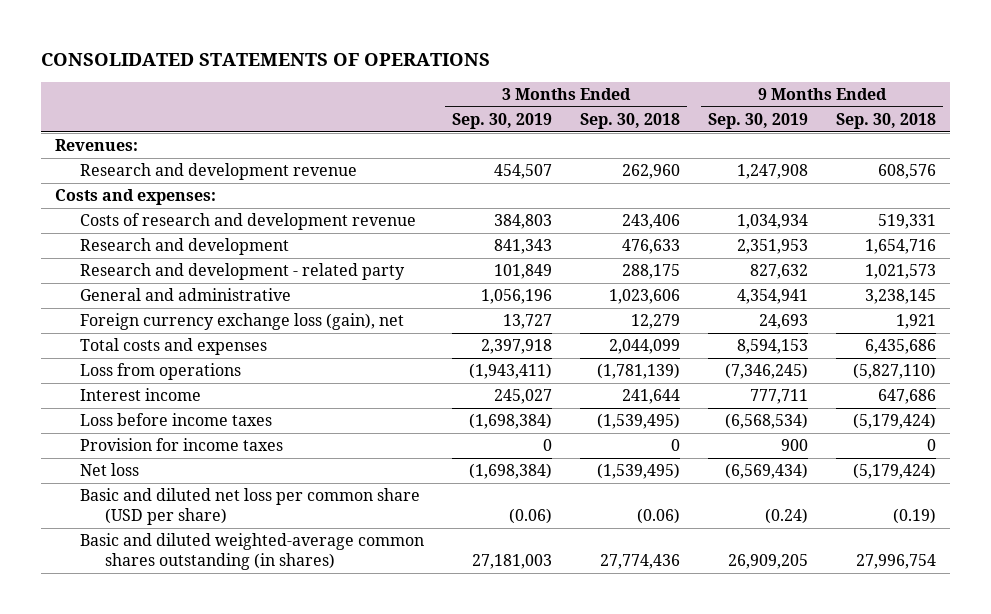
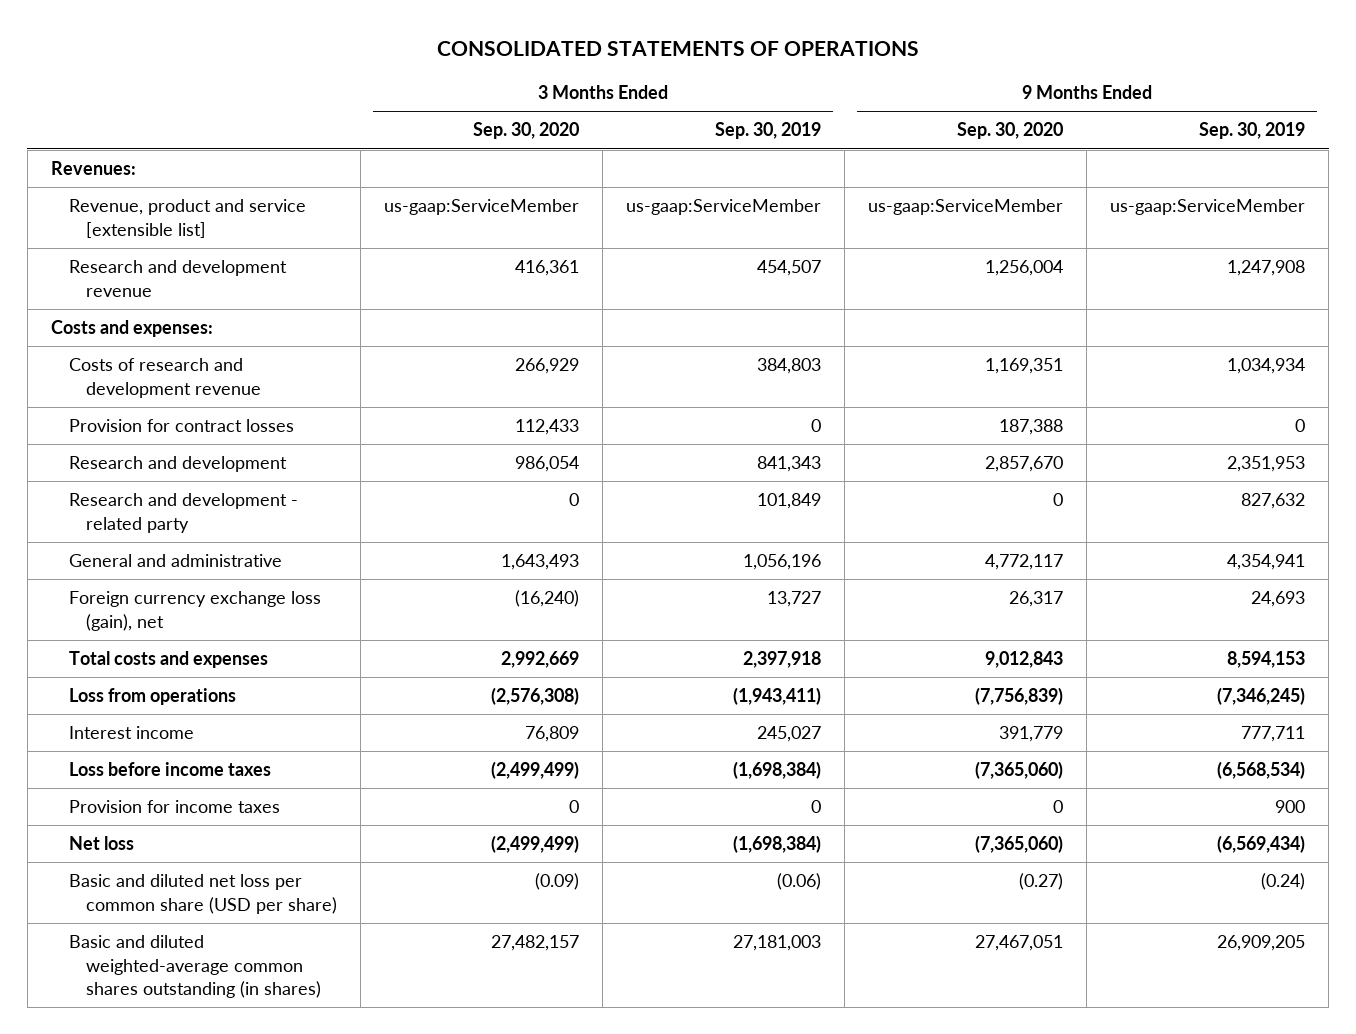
- | 3 Months Ended Sep. 30, 2019 | 3 Months Ended Sep. 30, 2018 | 9 Months Ended Sep. 30, 2019 | 9 Months Ended Sep. 30, 2018
+ | 3 Months Ended Sep. 30, 2020 | 3 Months Ended Sep. 30, 2019 | 9 Months Ended Sep. 30, 2020 | 9 Months Ended Sep. 30, 2019
+ Revenue, product and service [extensible list] | us-gaap:ServiceMember | us-gaap:ServiceMember | us-gaap:ServiceMember | us-gaap:ServiceMember
+ Provision for contract losses | 112,433 | 0 | 187,388 | 0

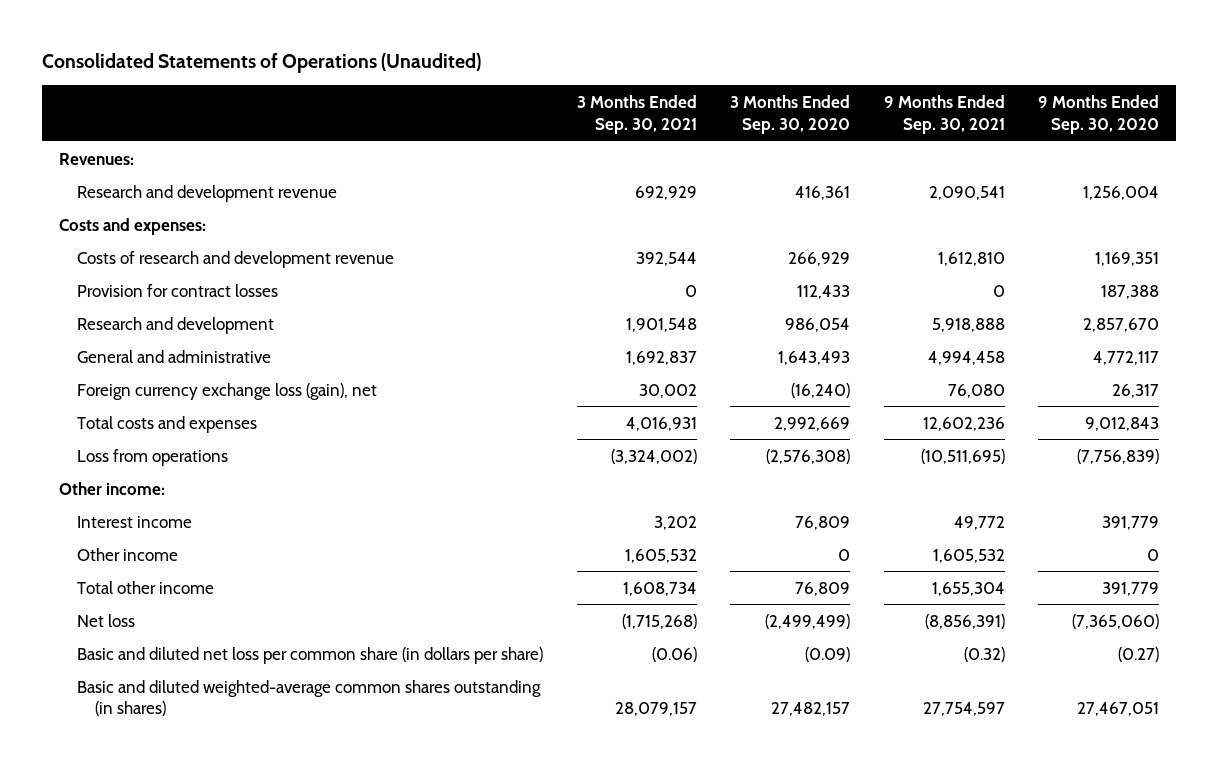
- CONSOLIDATED STATEMENTS OF OPERATIONS
+ Consolidated Statements of Operations (Unaudited)
- | 3 Months Ended Sep. 30, 2020 | 3 Months Ended Sep. 30, 2019 | 9 Months Ended Sep. 30, 2020 | 9 Months Ended Sep. 30, 2019
+ | 3 Months Ended Sep. 30, 2021 | 3 Months Ended Sep. 30, 2020 | 9 Months Ended Sep. 30, 2021 | 9 Months Ended Sep. 30, 2020
- Revenue, product and service [extensible list] | us-gaap:ServiceMember | us-gaap:ServiceMember | us-gaap:ServiceMember | us-gaap:ServiceMember
- Research and development - related party | 0 | 101,849 | 0 | 827,632
+ Other income:
- Loss before income taxes | (2,499,499) | (1,698,384) | (7,365,060) | (6,568,534)
- Provision for income taxes | 0 | 0 | 0 | 900
+ Other income | 1,605,532 | 0 | 1,605,532 | 0
+ Total other income | 1,608,734 | 76,809 | 1,655,304 | 391,779
- Basic and diluted net loss per common share (USD per share) | (0.09) | (0.06) | (0.27) | (0.24)
+ Basic and diluted net loss per common share (in dollars per share) | (0.06) | (0.09) | (0.32) | (0.27)

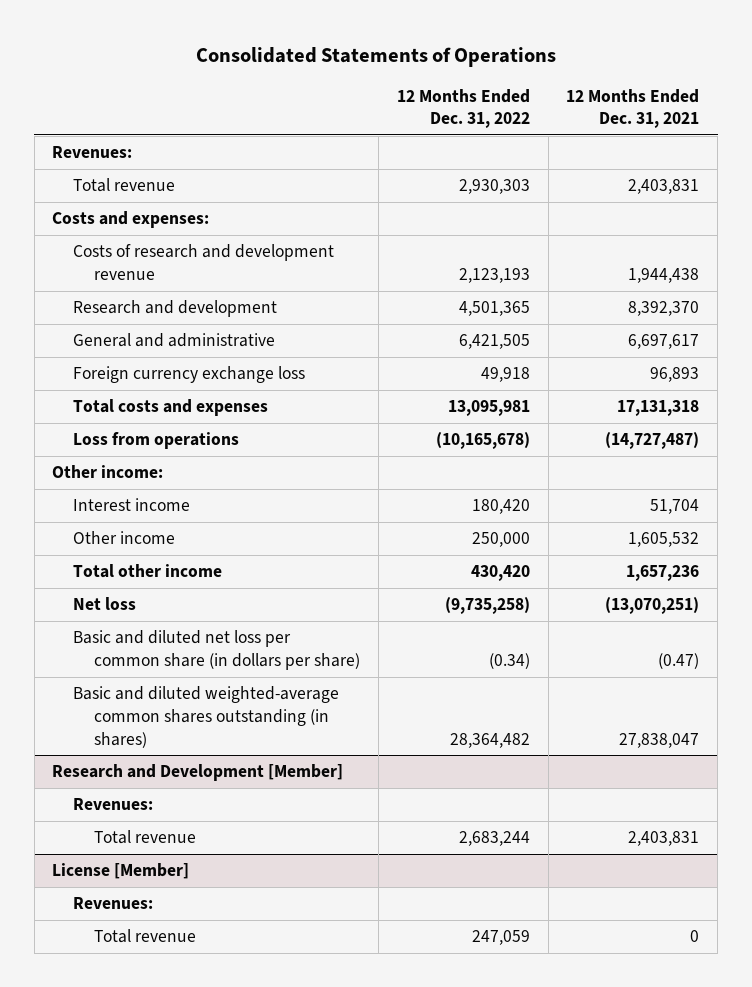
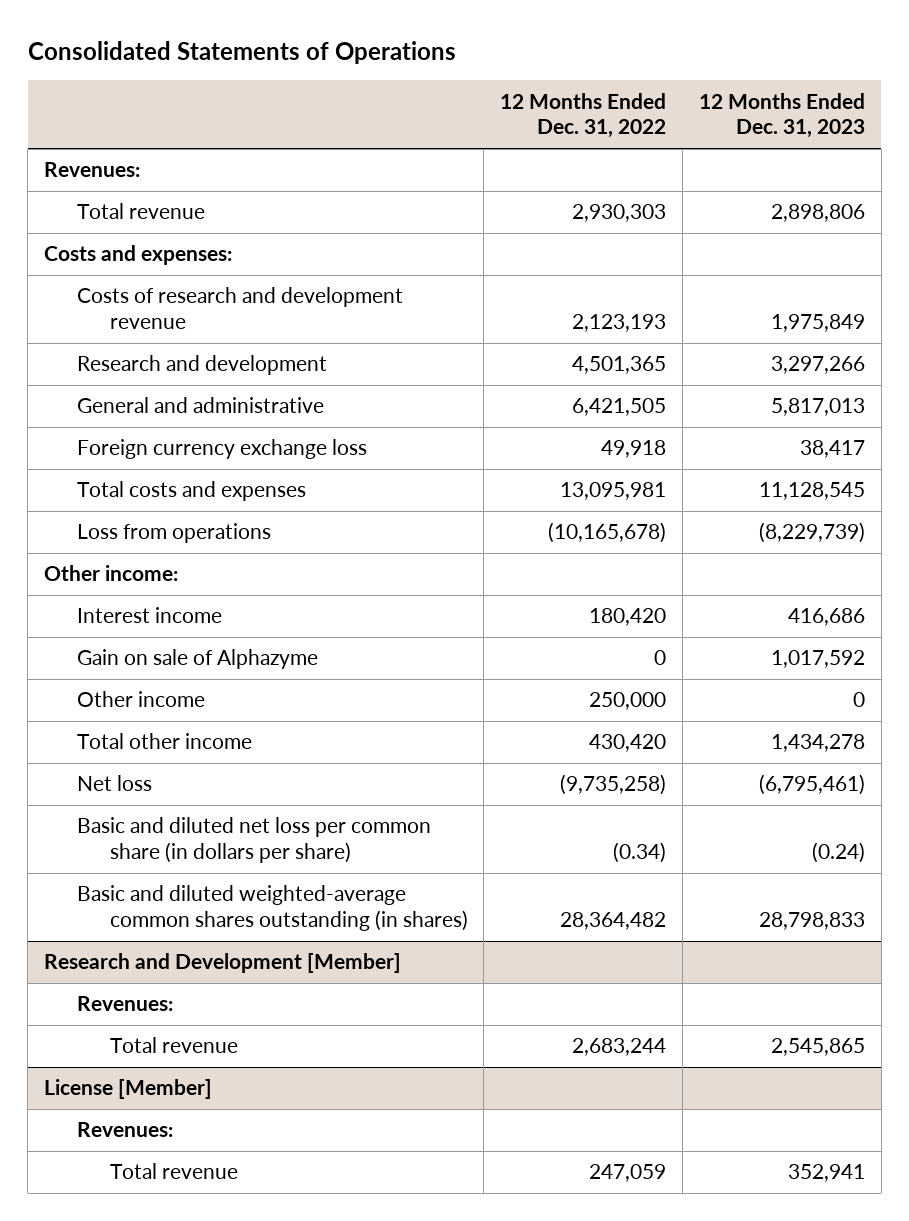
- | 12 Months Ended Dec. 31, 2022 | 12 Months Ended Dec. 31, 2021
+ | 12 Months Ended Dec. 31, 2022 | 12 Months Ended Dec. 31, 2023
+ Gain on sale of Alphazyme | 0 | 1,017,592

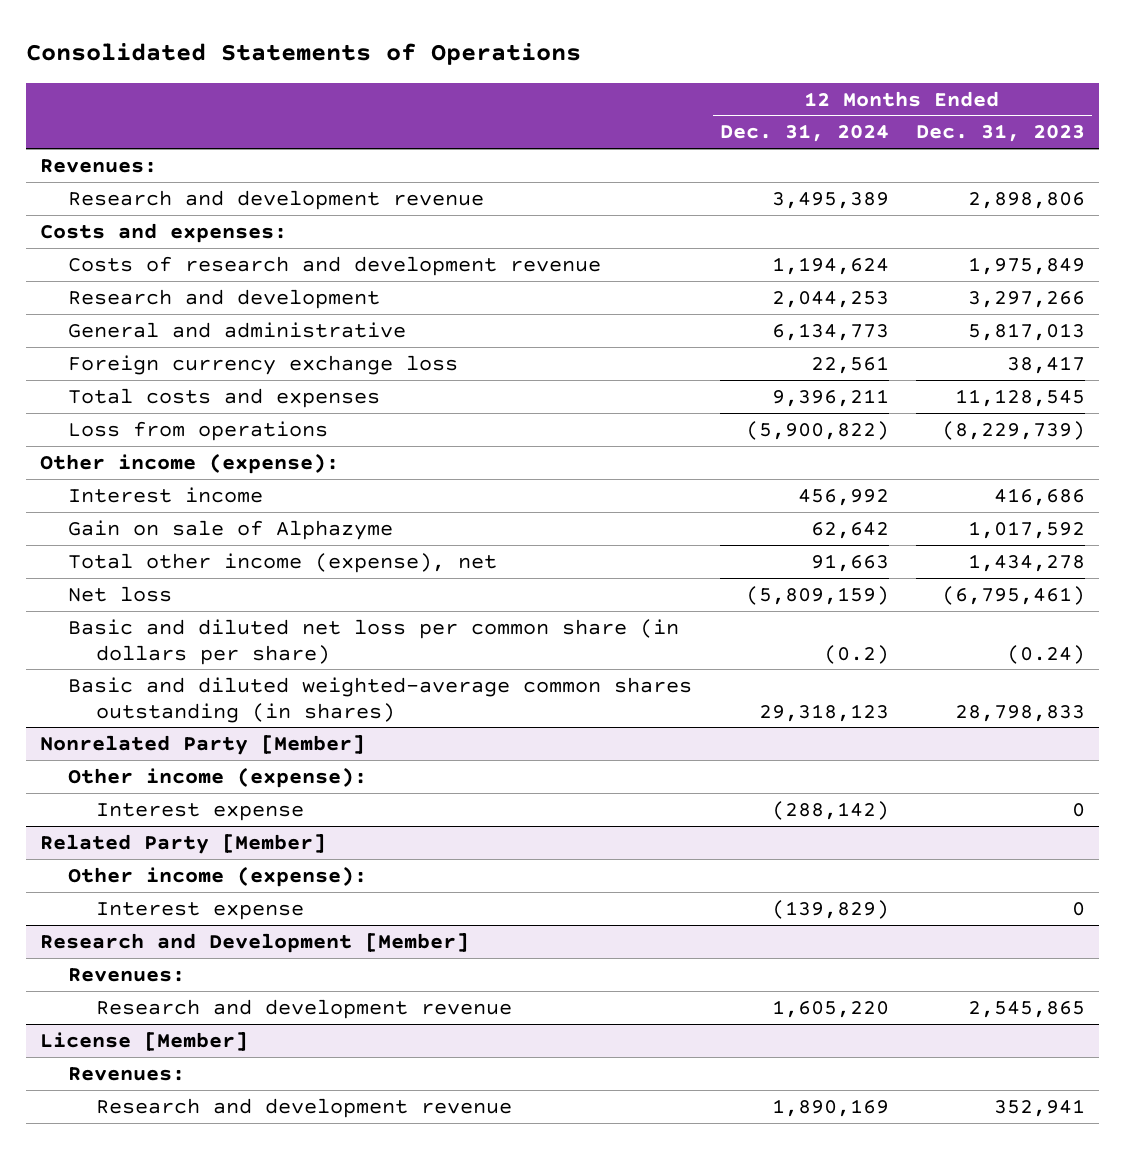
- | 12 Months Ended Dec. 31, 2022 | 12 Months Ended Dec. 31, 2023
+ | 12 Months Ended Dec. 31, 2024 | 12 Months Ended Dec. 31, 2023
- Total revenue | 2,930,303 | 2,898,806
+ Research and development revenue | 3,495,389 | 2,898,806
- Other income:
+ Other income (expense):
- Other income | 250,000 | 0
- Total other income | 430,420 | 1,434,278
+ Total other income (expense), net | 91,663 | 1,434,278
+ Nonrelated Party [Member]
+ Other income (expense):
+ Interest expense | (288,142) | 0
+ Related Party [Member]
+ Other income (expense):
+ Interest expense | (139,829) | 0
@ Research and Development [Member]
- Total revenue | 2,683,244 | 2,545,865
+ Research and development revenue | 1,605,220 | 2,545,865
@ License [Member]
- Total revenue | 247,059 | 352,941
+ Research and development revenue | 1,890,169 | 352,941

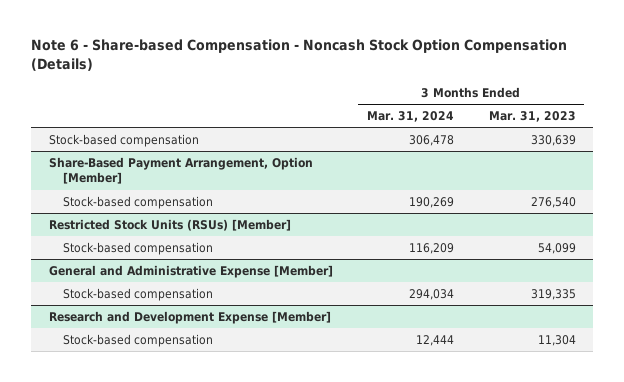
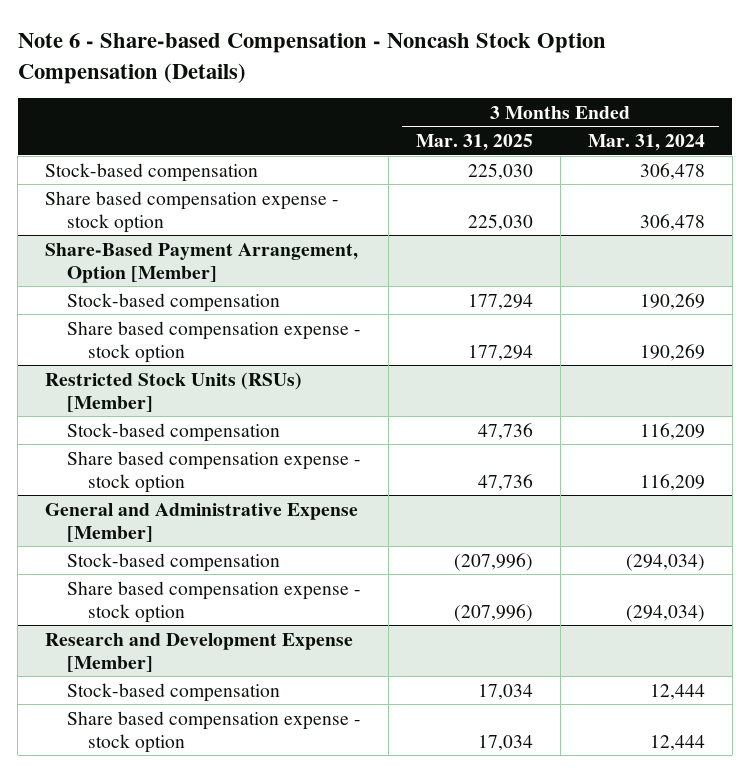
- | 3 Months Ended Mar. 31, 2024 | 3 Months Ended Mar. 31, 2023
+ | 3 Months Ended Mar. 31, 2025 | 3 Months Ended Mar. 31, 2024
+ Share based compensation expense - stock option | 225,030 | 306,478
@ Share-Based Payment Arrangement, Option [Member]
+ Share based compensation expense - stock option | 177,294 | 190,269
@ Restricted Stock Units (RSUs) [Member]
+ Share based compensation expense - stock option | 47,736 | 116,209
@ General and Administrative Expense [Member]
- Stock-based compensation | 294,034 | 319,335
+ Stock-based compensation | (207,996) | (294,034)
+ Share based compensation expense - stock option | (207,996) | (294,034)
@ Research and Development Expense [Member]
+ Share based compensation expense - stock option | 17,034 | 12,444

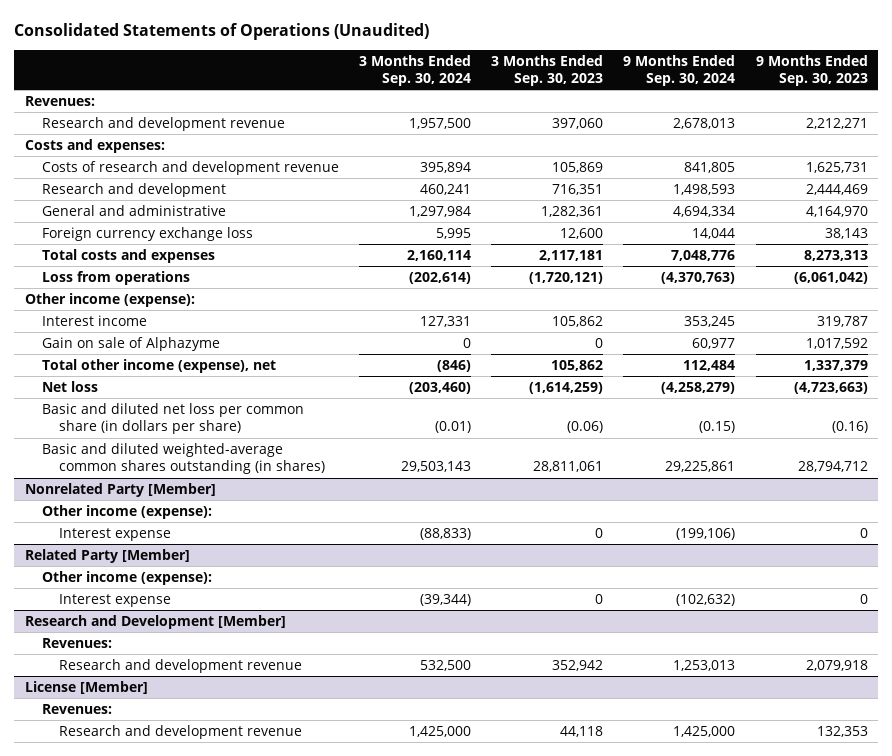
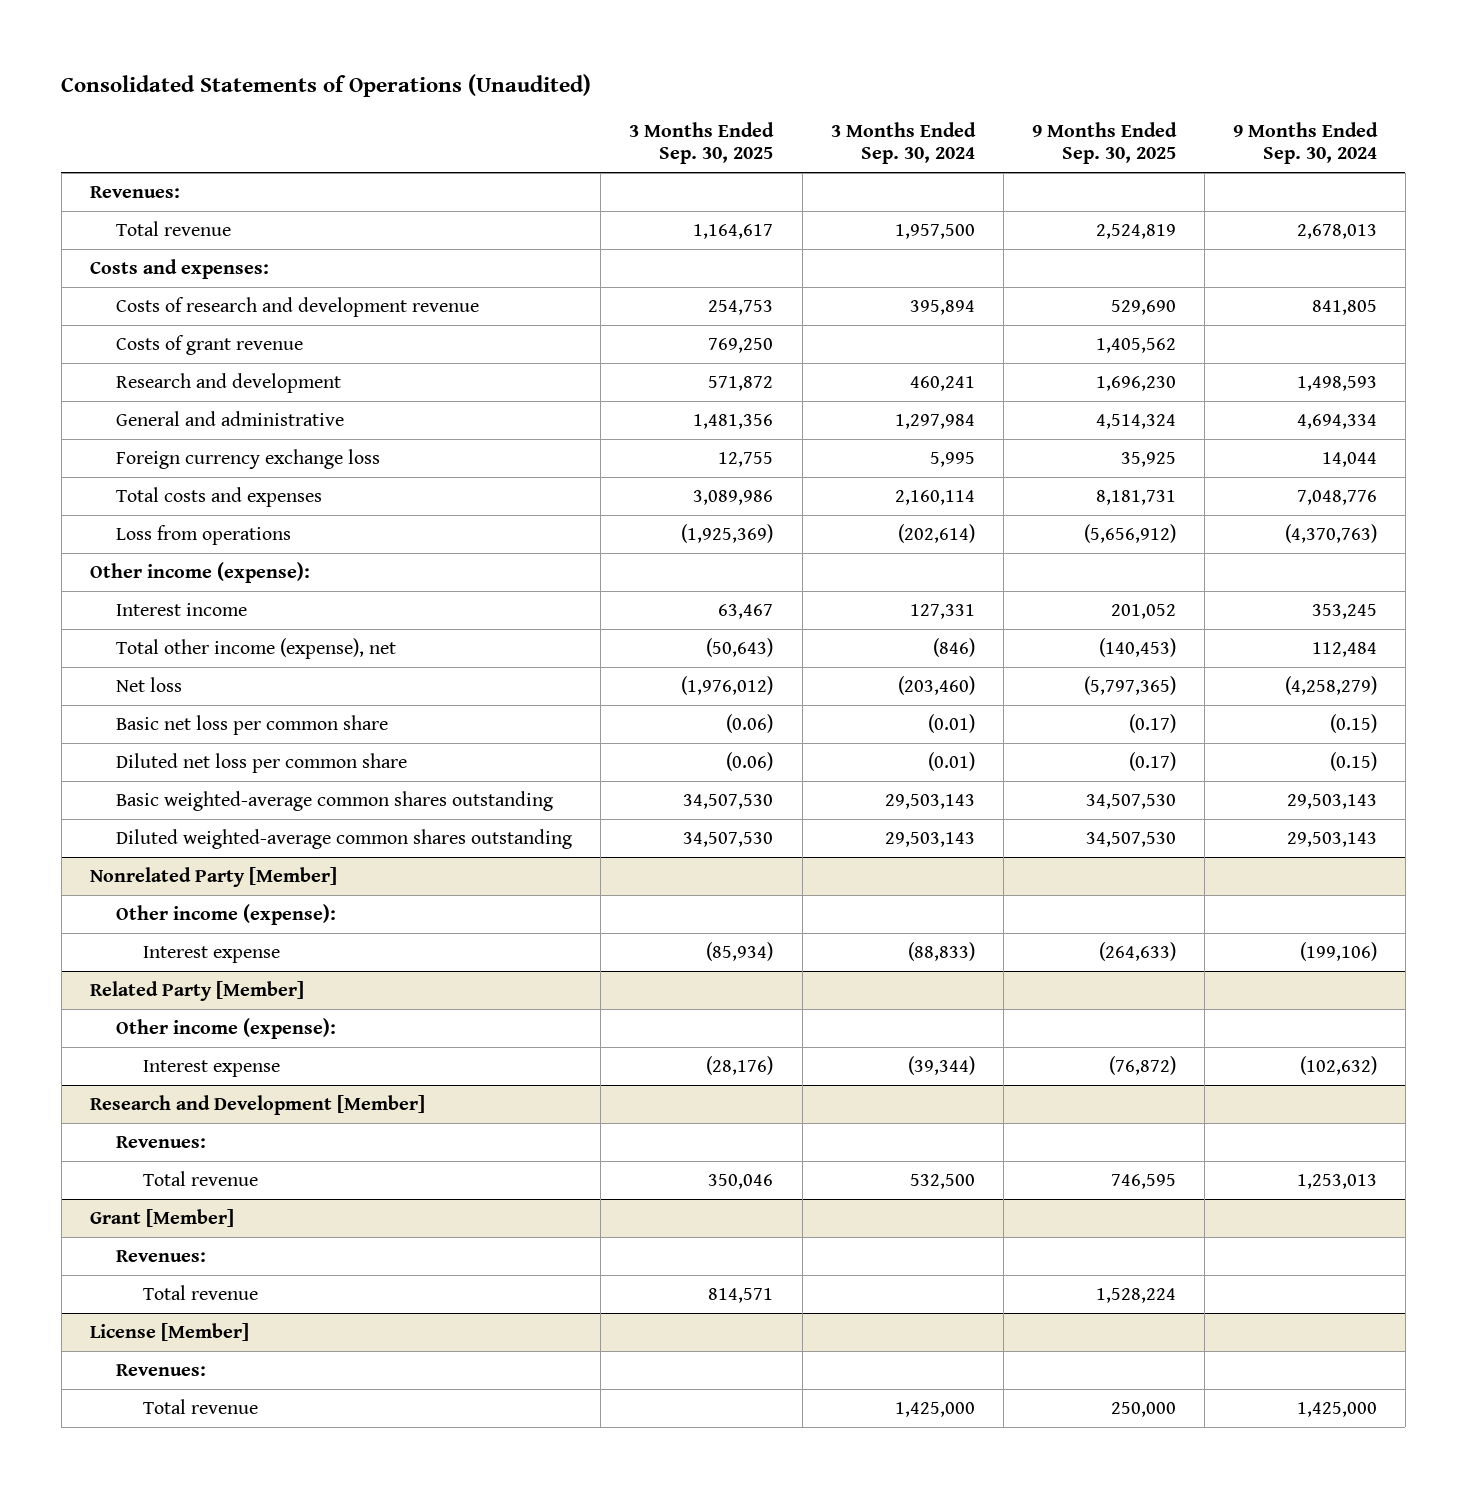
- | 3 Months Ended Sep. 30, 2024 | 3 Months Ended Sep. 30, 2023 | 9 Months Ended Sep. 30, 2024 | 9 Months Ended Sep. 30, 2023
+ | 3 Months Ended Sep. 30, 2025 | 3 Months Ended Sep. 30, 2024 | 9 Months Ended Sep. 30, 2025 | 9 Months Ended Sep. 30, 2024
- Research and development revenue | 1,957,500 | 397,060 | 2,678,013 | 2,212,271
+ Total revenue | 1,164,617 | 1,957,500 | 2,524,819 | 2,678,013
+ Costs of grant revenue | 769,250 | | 1,405,562 |
- Gain on sale of Alphazyme | 0 | 0 | 60,977 | 1,017,592
- Basic and diluted net loss per common share (in dollars per share) | (0.01) | (0.06) | (0.15) | (0.16)
- Basic and diluted weighted-average common shares outstanding (in shares) | 29,503,143 | 28,811,061 | 29,225,861 | 28,794,712
+ Basic net loss per common share | (0.06) | (0.01) | (0.17) | (0.15)
+ Diluted net loss per common share | (0.06) | (0.01) | (0.17) | (0.15)
+ Basic weighted-average common shares outstanding | 34,507,530 | 29,503,143 | 34,507,530 | 29,503,143
+ Diluted weighted-average common shares outstanding | 34,507,530 | 29,503,143 | 34,507,530 | 29,503,143
@ Research and Development [Member]
- Research and development revenue | 532,500 | 352,942 | 1,253,013 | 2,079,918
+ Total revenue | 350,046 | 532,500 | 746,595 | 1,253,013
+ Grant [Member]
+ Revenues:
+ Total revenue | 814,571 | | 1,528,224 |
@ License [Member]
- Research and development revenue | 1,425,000 | 44,118 | 1,425,000 | 132,353
+ Total revenue | | 1,425,000 | 250,000 | 1,425,000

